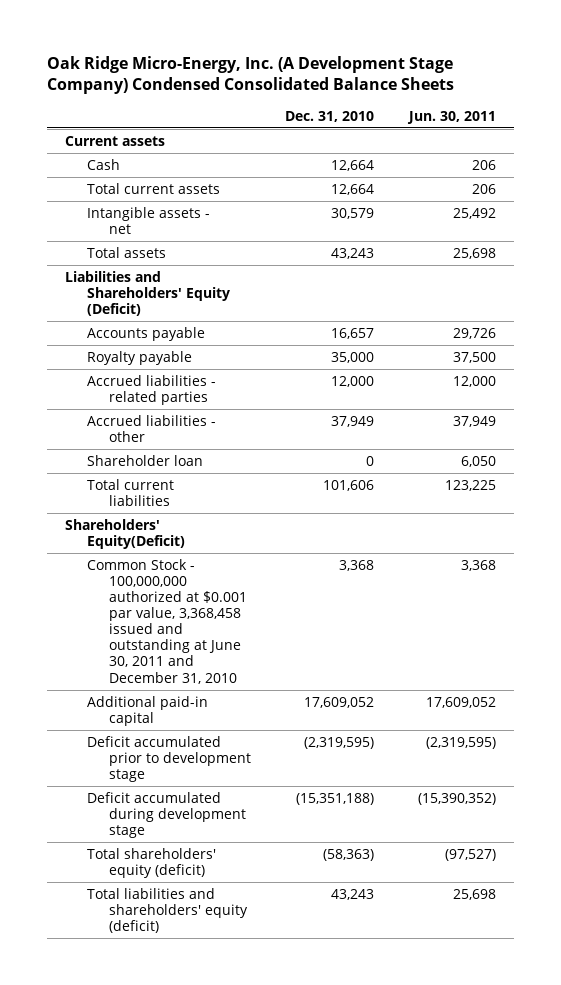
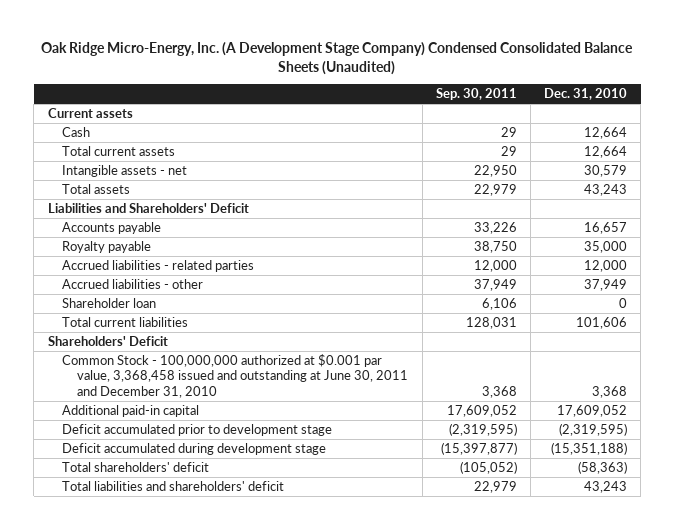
- Oak Ridge Micro-Energy, Inc. (A Development Stage Company) Condensed Consolidated Balance Sheets
+ Oak Ridge Micro-Energy, Inc. (A Development Stage Company) Condensed Consolidated Balance Sheets (Unaudited)
- | Dec. 31, 2010 | Jun. 30, 2011
+ | Sep. 30, 2011 | Dec. 31, 2010
- Liabilities and Shareholders' Equity (Deficit)
+ Liabilities and Shareholders' Deficit
- Shareholders' Equity(Deficit)
+ Shareholders' Deficit
- Total shareholders' equity (deficit) | (58,363) | (97,527)
- Total liabilities and shareholders' equity (deficit) | 43,243 | 25,698
+ Total shareholders' deficit | (105,052) | (58,363)
+ Total liabilities and shareholders' deficit | 22,979 | 43,243

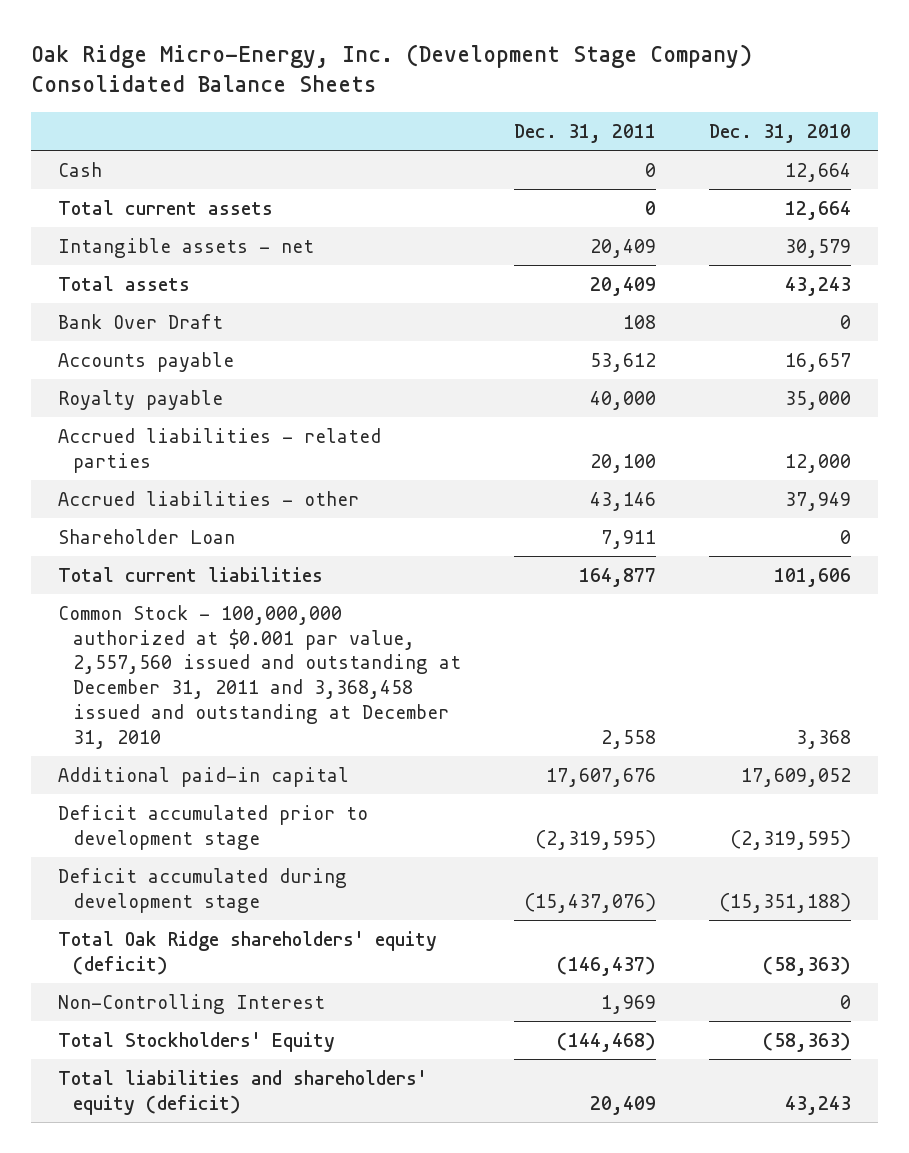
- Oak Ridge Micro-Energy, Inc. (A Development Stage Company) Condensed Consolidated Balance Sheets (Unaudited)
+ Oak Ridge Micro-Energy, Inc. (Development Stage Company) Consolidated Balance Sheets
- | Sep. 30, 2011 | Dec. 31, 2010
+ | Dec. 31, 2011 | Dec. 31, 2010
- Current assets
- Liabilities and Shareholders' Deficit
+ Bank Over Draft | 108 | 0
- Shareholder loan | 6,106 | 0
+ Shareholder Loan | 7,911 | 0
- Shareholders' Deficit
- Common Stock - 100,000,000 authorized at $0.001 par value, 3,368,458 issued and outstanding at June 30, 2011 and December 31, 2010 | 3,368 | 3,368
+ Common Stock - 100,000,000 authorized at $0.001 par value, 2,557,560 issued and outstanding at December 31, 2011 and 3,368,458 issued and outstanding at December 31, 2010 | 2,558 | 3,368
- Total shareholders' deficit | (105,052) | (58,363)
- Total liabilities and shareholders' deficit | 22,979 | 43,243
+ Total Oak Ridge shareholders' equity (deficit) | (146,437) | (58,363)
+ Non-Controlling Interest | 1,969 | 0
+ Total Stockholders' Equity | (144,468) | (58,363)
+ Total liabilities and shareholders' equity (deficit) | 20,409 | 43,243

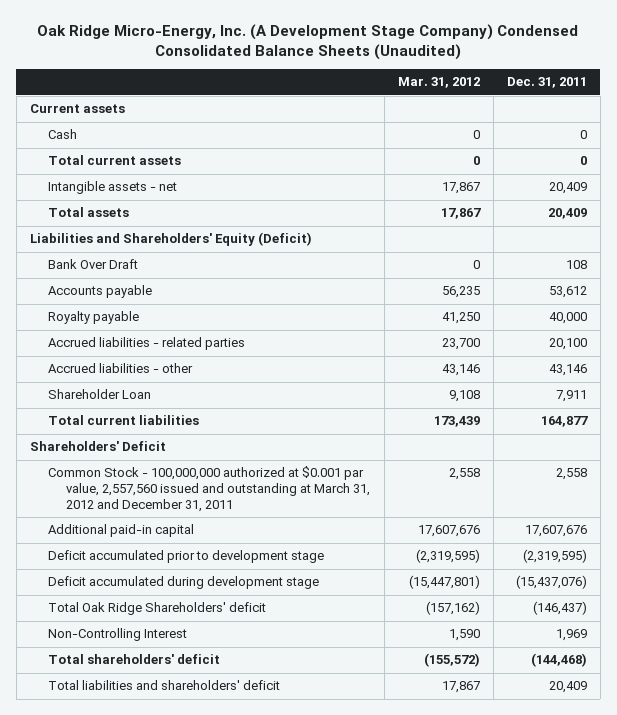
- Oak Ridge Micro-Energy, Inc. (Development Stage Company) Consolidated Balance Sheets
+ Oak Ridge Micro-Energy, Inc. (A Development Stage Company) Condensed Consolidated Balance Sheets (Unaudited)
- | Dec. 31, 2011 | Dec. 31, 2010
+ | Mar. 31, 2012 | Dec. 31, 2011
+ Current assets
+ Liabilities and Shareholders' Equity (Deficit)
- Common Stock - 100,000,000 authorized at $0.001 par value, 2,557,560 issued and outstanding at December 31, 2011 and 3,368,458 issued and outstanding at December 31, 2010 | 2,558 | 3,368
+ Shareholders' Deficit
+ Common Stock - 100,000,000 authorized at $0.001 par value, 2,557,560 issued and outstanding at March 31, 2012 and December 31, 2011 | 2,558 | 2,558
- Total Oak Ridge shareholders' equity (deficit) | (146,437) | (58,363)
+ Total Oak Ridge Shareholders' deficit | (157,162) | (146,437)
- Total Stockholders' Equity | (144,468) | (58,363)
- Total liabilities and shareholders' equity (deficit) | 20,409 | 43,243
+ Total shareholders' deficit | (155,572) | (144,468)
+ Total liabilities and shareholders' deficit | 17,867 | 20,409

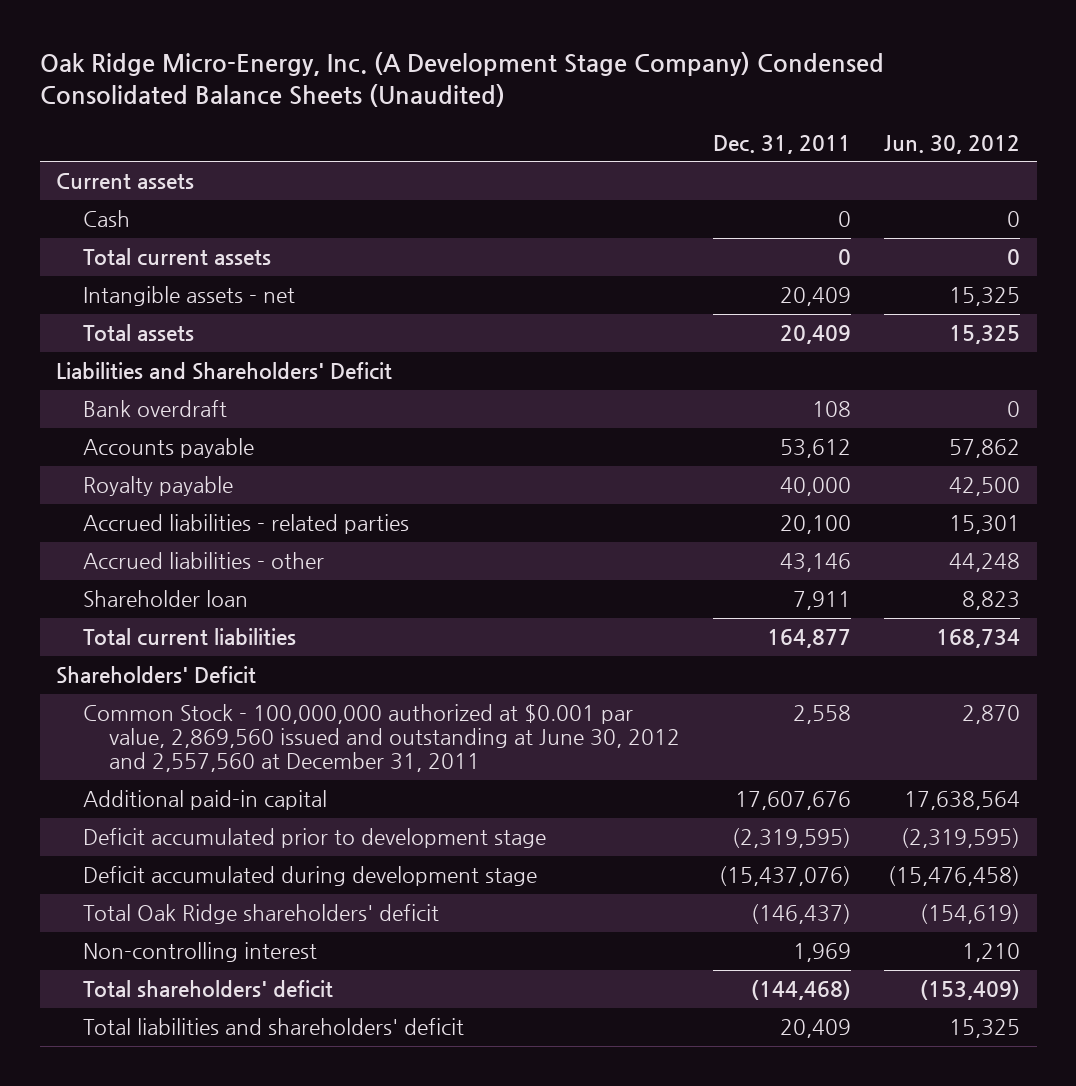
- | Mar. 31, 2012 | Dec. 31, 2011
+ | Dec. 31, 2011 | Jun. 30, 2012
- Liabilities and Shareholders' Equity (Deficit)
- Bank Over Draft | 0 | 108
+ Liabilities and Shareholders' Deficit
+ Bank overdraft | 108 | 0
- Shareholder Loan | 9,108 | 7,911
+ Shareholder loan | 7,911 | 8,823
- Common Stock - 100,000,000 authorized at $0.001 par value, 2,557,560 issued and outstanding at March 31, 2012 and December 31, 2011 | 2,558 | 2,558
+ Common Stock - 100,000,000 authorized at $0.001 par value, 2,869,560 issued and outstanding at June 30, 2012 and 2,557,560 at December 31, 2011 | 2,558 | 2,870
- Total Oak Ridge Shareholders' deficit | (157,162) | (146,437)
- Non-Controlling Interest | 1,590 | 1,969
+ Total Oak Ridge shareholders' deficit | (146,437) | (154,619)
+ Non-controlling interest | 1,969 | 1,210

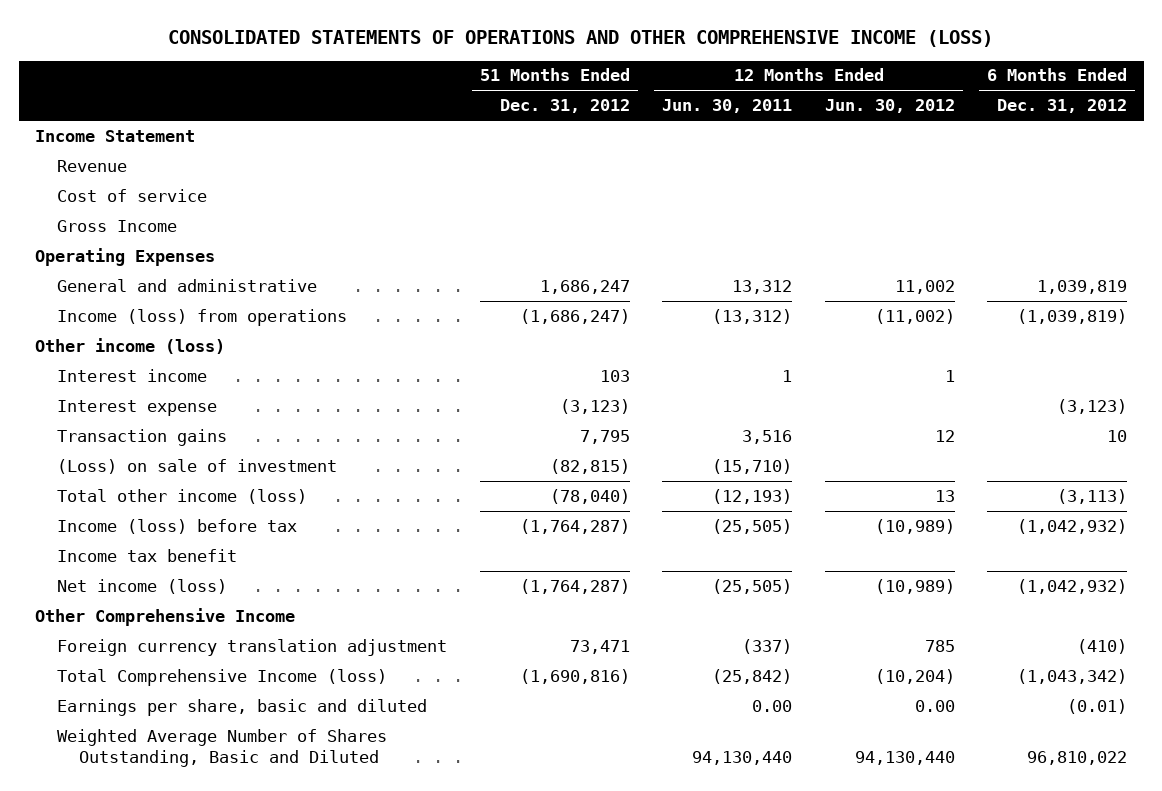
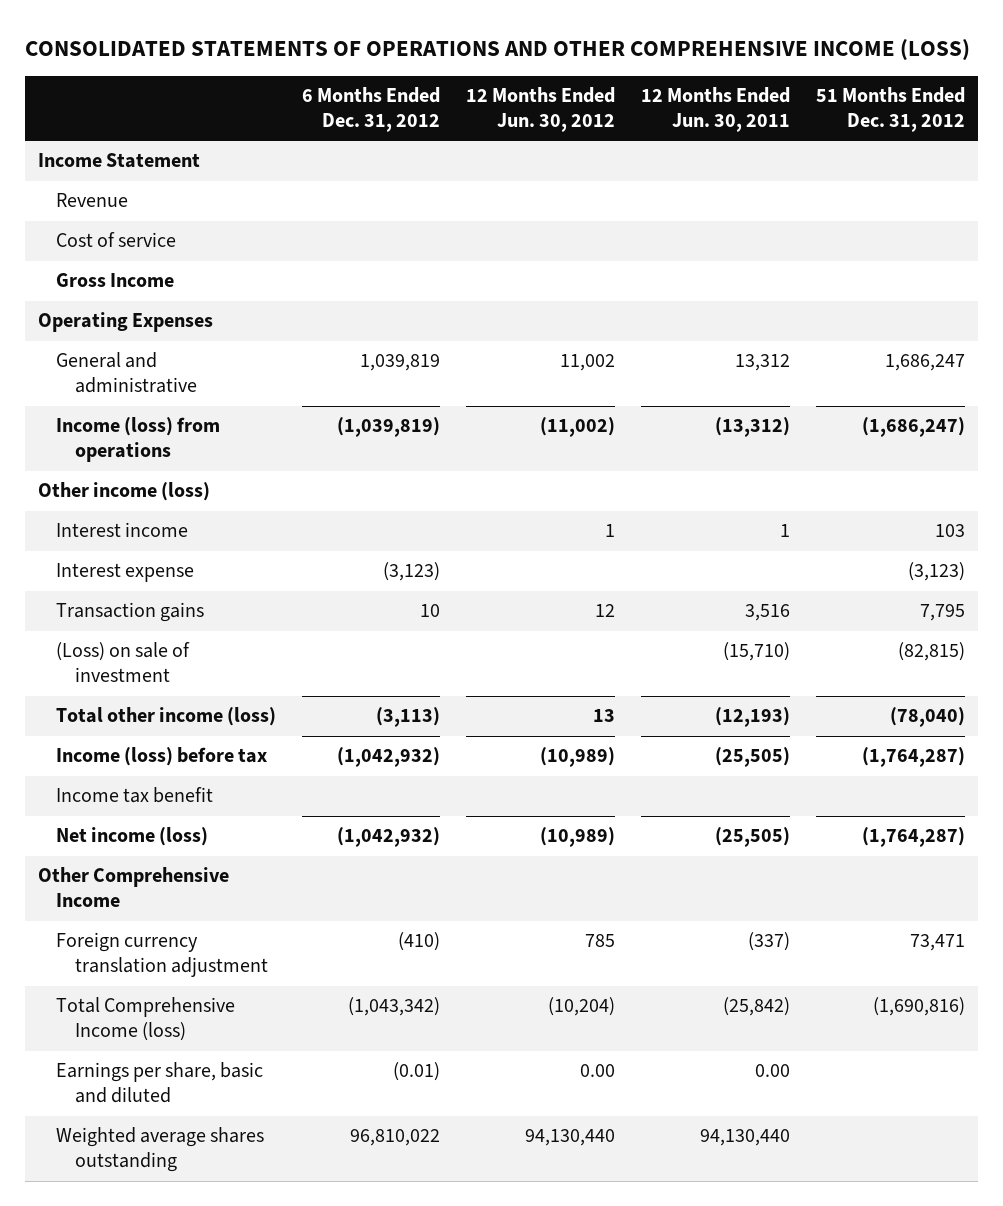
- | 51 Months Ended Dec. 31, 2012 | 12 Months Ended Jun. 30, 2011 | 12 Months Ended Jun. 30, 2012 | 6 Months Ended Dec. 31, 2012
+ | 6 Months Ended Dec. 31, 2012 | 12 Months Ended Jun. 30, 2012 | 12 Months Ended Jun. 30, 2011 | 51 Months Ended Dec. 31, 2012
- Weighted Average Number of Shares Outstanding, Basic and Diluted | | 94,130,440 | 94,130,440 | 96,810,022
+ Weighted average shares outstanding | 96,810,022 | 94,130,440 | 94,130,440 |

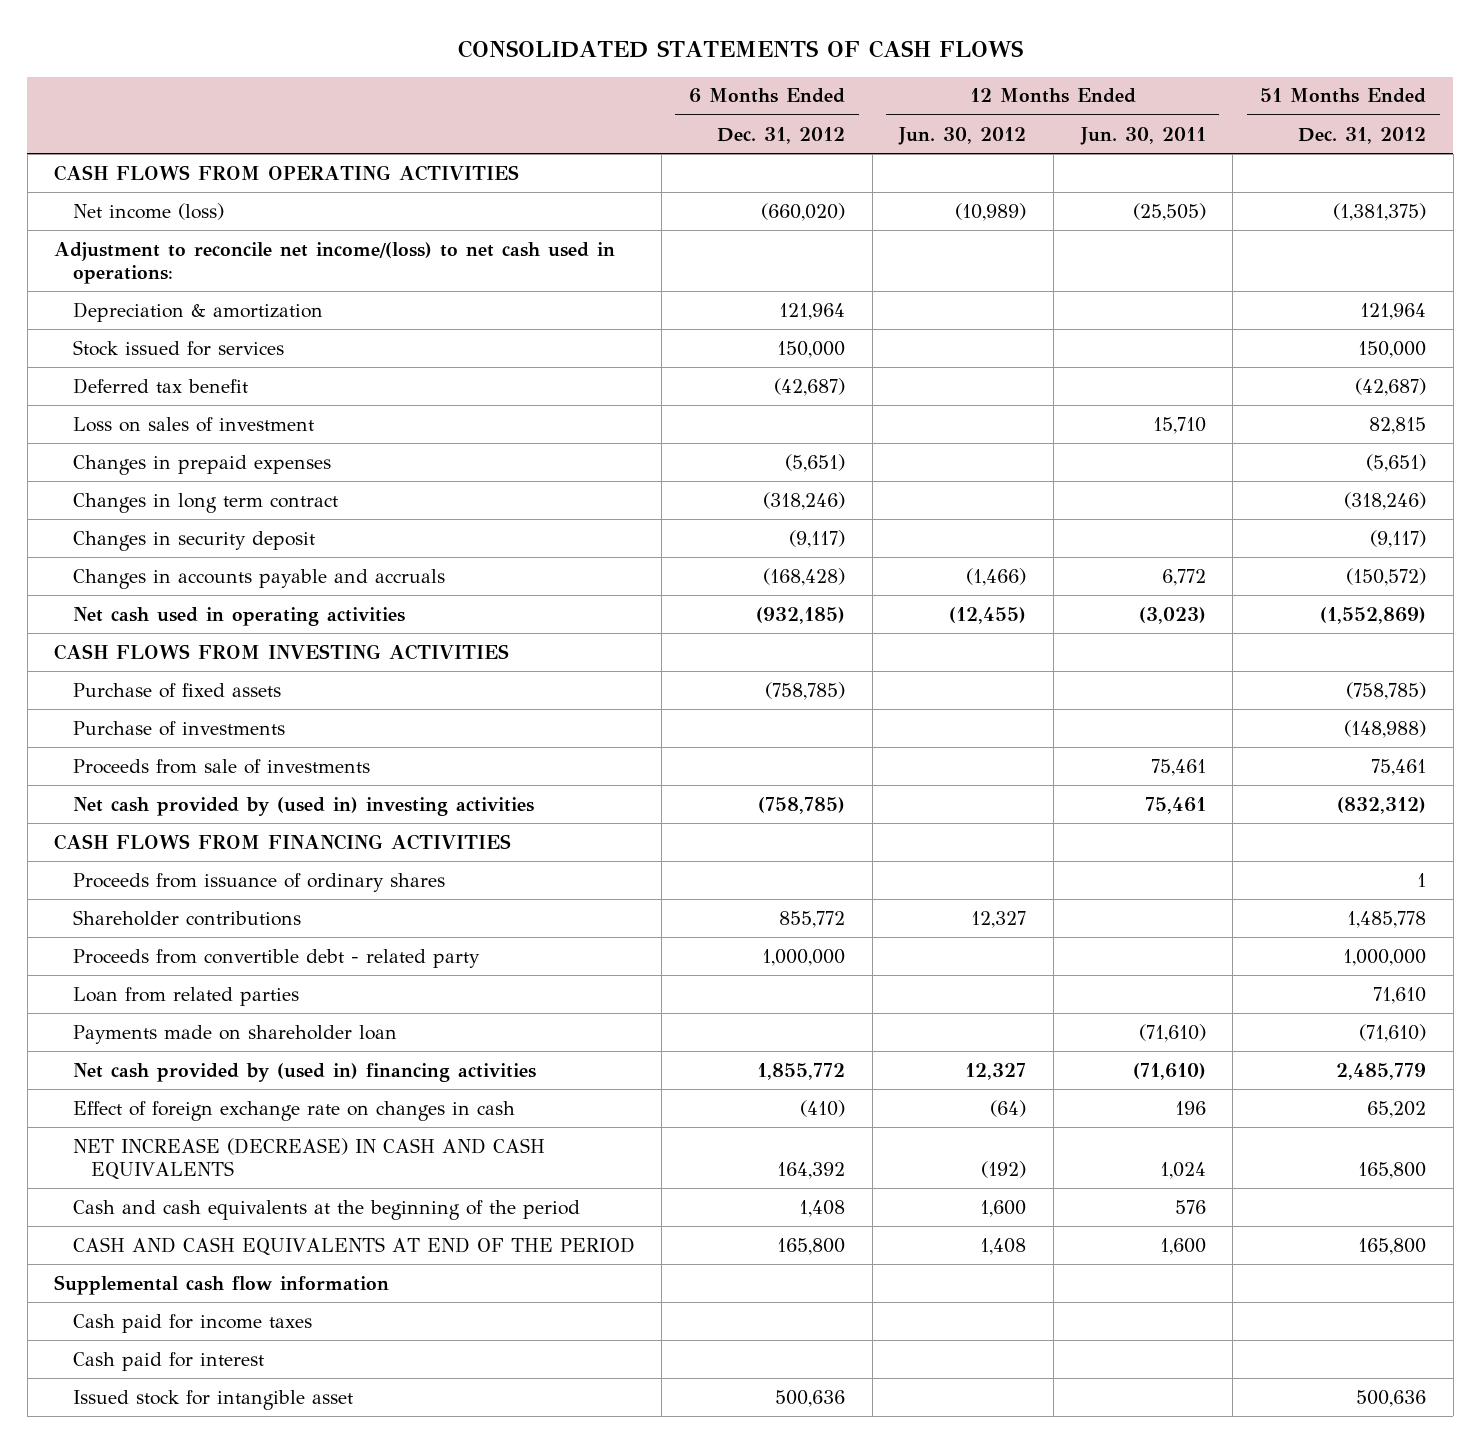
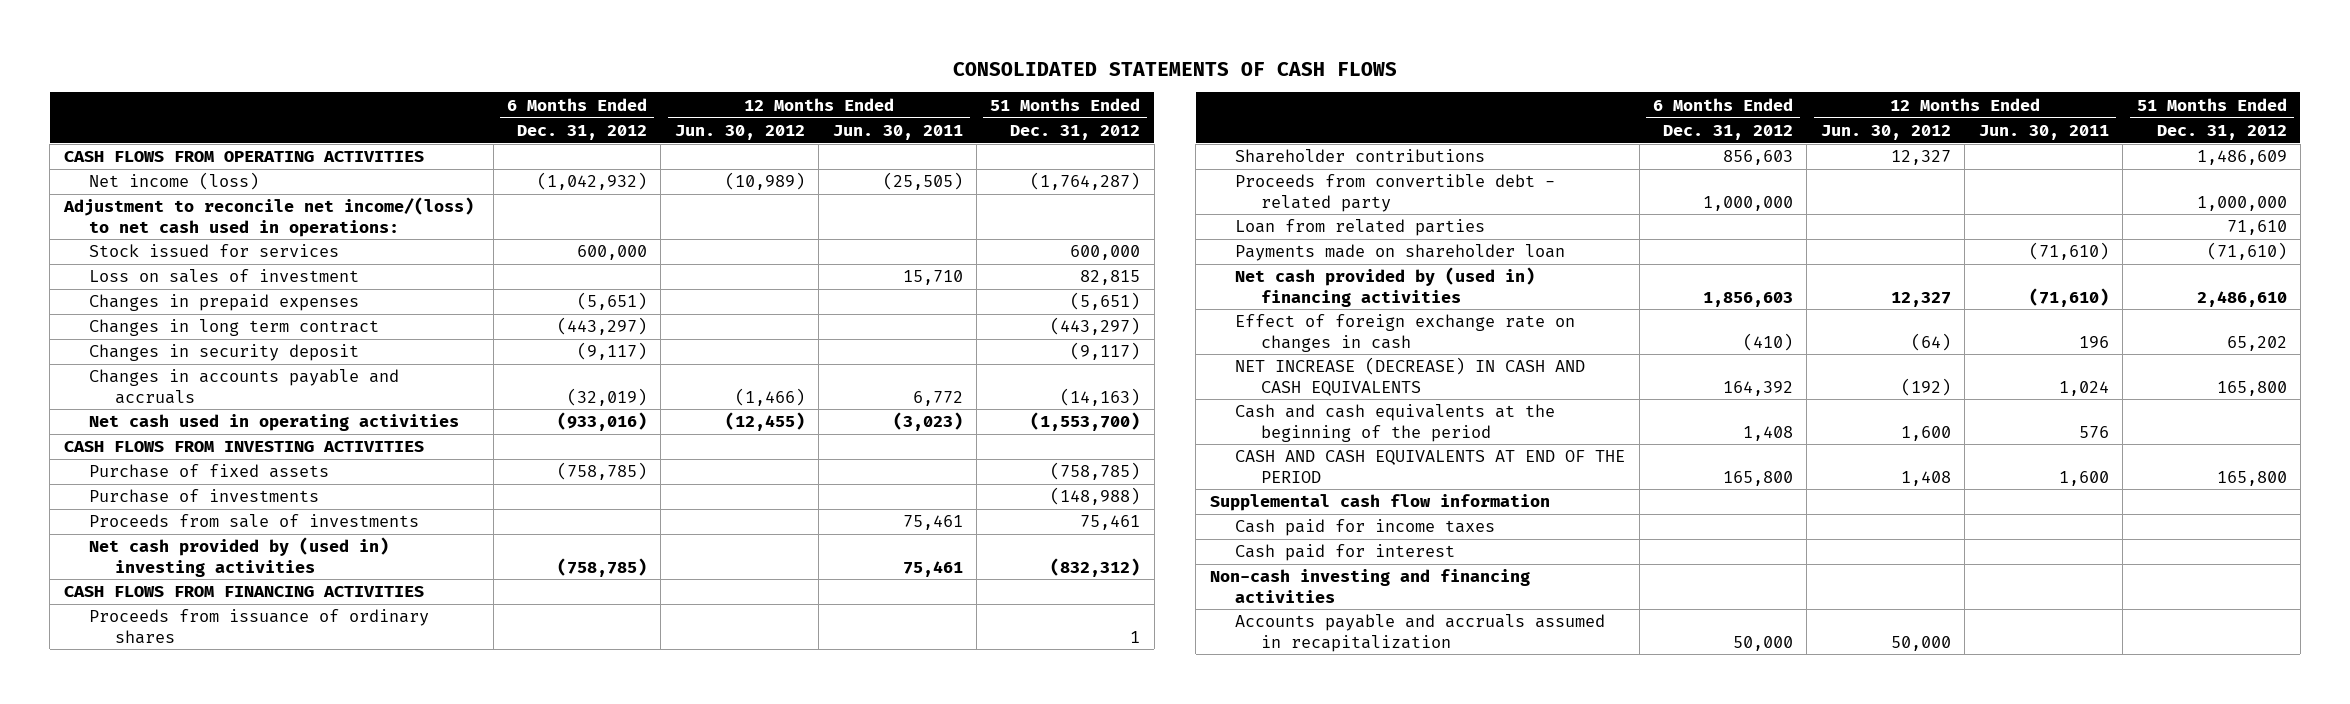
- Net income (loss) | (660,020) | (10,989) | (25,505) | (1,381,375)
+ Net income (loss) | (1,042,932) | (10,989) | (25,505) | (1,764,287)
- Depreciation & amortization | 121,964 | | | 121,964
- Stock issued for services | 150,000 | | | 150,000
- Deferred tax benefit | (42,687) | | | (42,687)
+ Stock issued for services | 600,000 | | | 600,000
- Changes in long term contract | (318,246) | | | (318,246)
+ Changes in long term contract | (443,297) | | | (443,297)
- Changes in accounts payable and accruals | (168,428) | (1,466) | 6,772 | (150,572)
- Net cash used in operating activities | (932,185) | (12,455) | (3,023) | (1,552,869)
+ Changes in accounts payable and accruals | (32,019) | (1,466) | 6,772 | (14,163)
+ Net cash used in operating activities | (933,016) | (12,455) | (3,023) | (1,553,700)
- Shareholder contributions | 855,772 | 12,327 | | 1,485,778
+ Shareholder contributions | 856,603 | 12,327 | | 1,486,609
- Net cash provided by (used in) financing activities | 1,855,772 | 12,327 | (71,610) | 2,485,779
+ Net cash provided by (used in) financing activities | 1,856,603 | 12,327 | (71,610) | 2,486,610
- Issued stock for intangible asset | 500,636 | | | 500,636
+ Non-cash investing and financing activities
+ Accounts payable and accruals assumed in recapitalization | 50,000 | 50,000 | |

